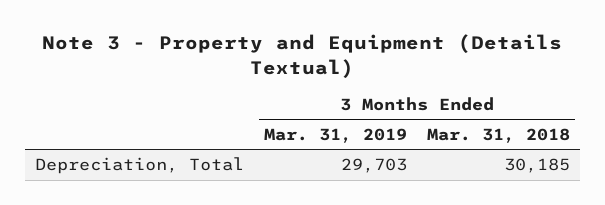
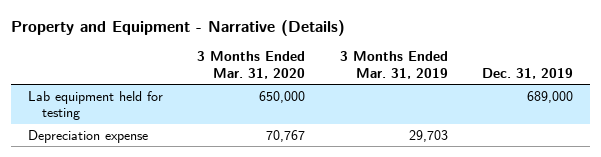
- Note 3 - Property and Equipment (Details Textual)
+ Property and Equipment - Narrative (Details)
- | 3 Months Ended Mar. 31, 2019 | 3 Months Ended Mar. 31, 2018
+ | 3 Months Ended Mar. 31, 2020 | 3 Months Ended Mar. 31, 2019 | Dec. 31, 2019
- Depreciation, Total | 29,703 | 30,185
+ Lab equipment held for testing | 650,000 | | 689,000
+ Depreciation expense | 70,767 | 29,703 |

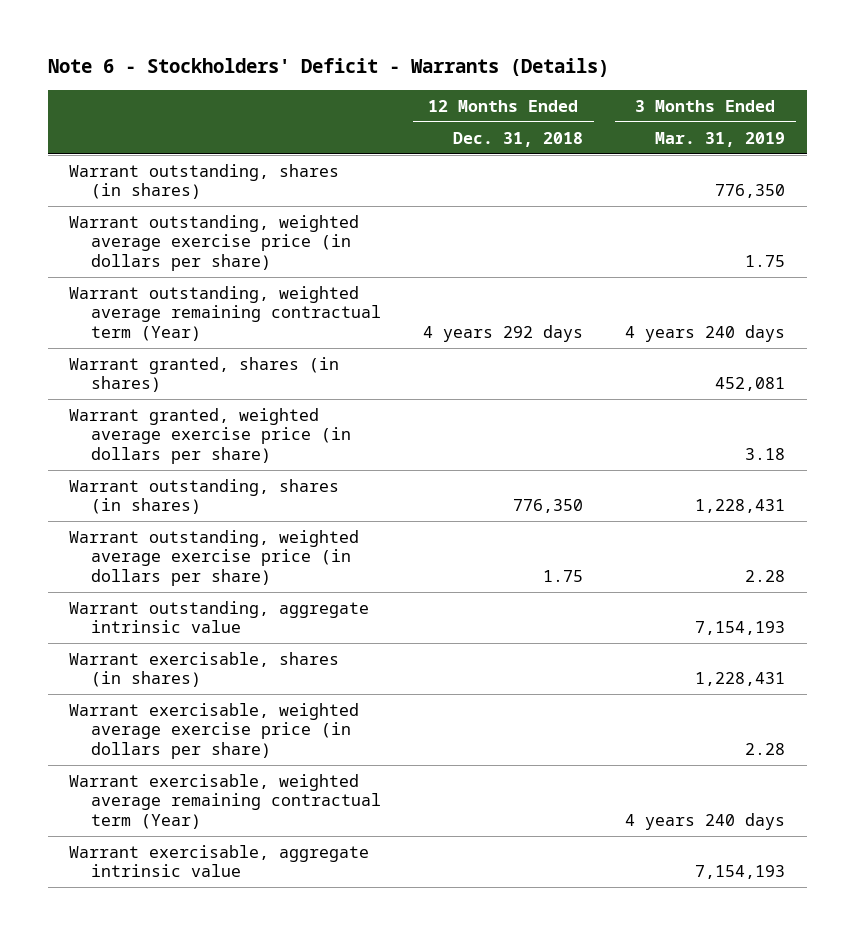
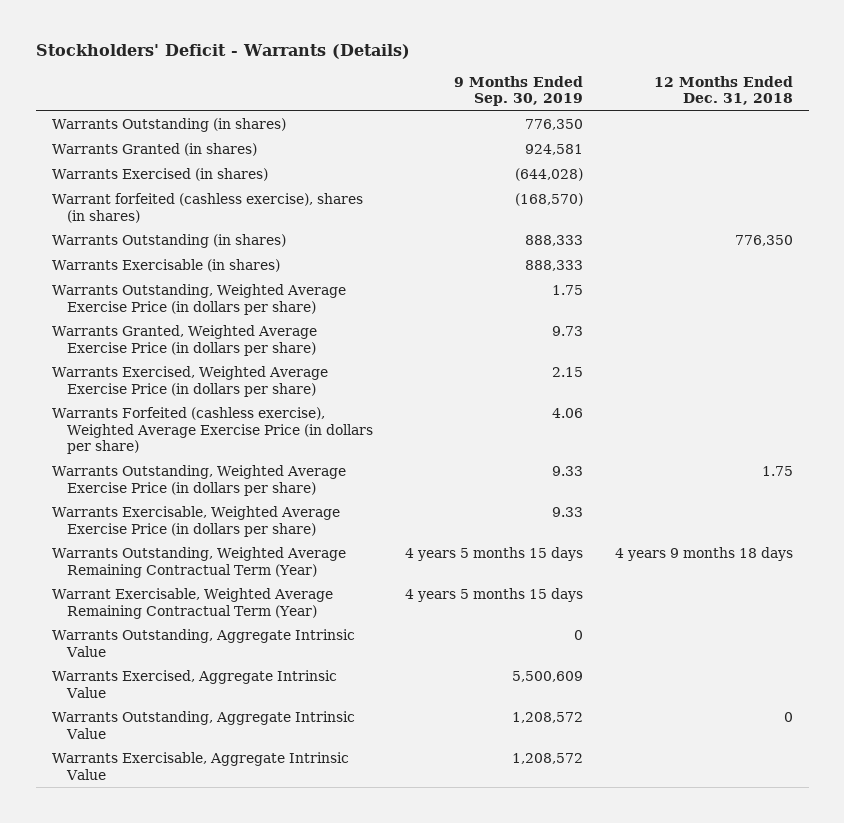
- Note 6 - Stockholders' Deficit - Warrants (Details)
+ Stockholders' Deficit - Warrants (Details)
- | 12 Months Ended Dec. 31, 2018 | 3 Months Ended Mar. 31, 2019
+ | 9 Months Ended Sep. 30, 2019 | 12 Months Ended Dec. 31, 2018
- Warrant outstanding, shares (in shares) | | 776,350
- Warrant outstanding, weighted average exercise price (in dollars per share) | | 1.75
- Warrant outstanding, weighted average remaining contractual term (Year) | 4 years 292 days | 4 years 240 days
- Warrant granted, shares (in shares) | | 452,081
- Warrant granted, weighted average exercise price (in dollars per share) | | 3.18
- Warrant outstanding, shares (in shares) | 776,350 | 1,228,431
- Warrant outstanding, weighted average exercise price (in dollars per share) | 1.75 | 2.28
- Warrant outstanding, aggregate intrinsic value | | 7,154,193
- Warrant exercisable, shares (in shares) | | 1,228,431
- Warrant exercisable, weighted average exercise price (in dollars per share) | | 2.28
- Warrant exercisable, weighted average remaining contractual term (Year) | | 4 years 240 days
- Warrant exercisable, aggregate intrinsic value | | 7,154,193
+ Warrants Outstanding (in shares) | 776,350 |
+ Warrants Granted (in shares) | 924,581 |
+ Warrants Exercised (in shares) | (644,028) |
+ Warrant forfeited (cashless exercise), shares (in shares) | (168,570) |
+ Warrants Outstanding (in shares) | 888,333 | 776,350
+ Warrants Exercisable (in shares) | 888,333 |
+ Warrants Outstanding, Weighted Average Exercise Price (in dollars per share) | 1.75 |
+ Warrants Granted, Weighted Average Exercise Price (in dollars per share) | 9.73 |
+ Warrants Exercised, Weighted Average Exercise Price (in dollars per share) | 2.15 |
+ Warrants Forfeited (cashless exercise), Weighted Average Exercise Price (in dollars per share) | 4.06 |
+ Warrants Outstanding, Weighted Average Exercise Price (in dollars per share) | 9.33 | 1.75
+ Warrants Exercisable, Weighted Average Exercise Price (in dollars per share) | 9.33 |
+ Warrants Outstanding, Weighted Average Remaining Contractual Term (Year) | 4 years 5 months 15 days | 4 years 9 months 18 days
+ Warrant Exercisable, Weighted Average Remaining Contractual Term (Year) | 4 years 5 months 15 days |
+ Warrants Outstanding, Aggregate Intrinsic Value | 0 |
+ Warrants Exercised, Aggregate Intrinsic Value | 5,500,609 |
+ Warrants Outstanding, Aggregate Intrinsic Value | 1,208,572 | 0
+ Warrants Exercisable, Aggregate Intrinsic Value | 1,208,572 |

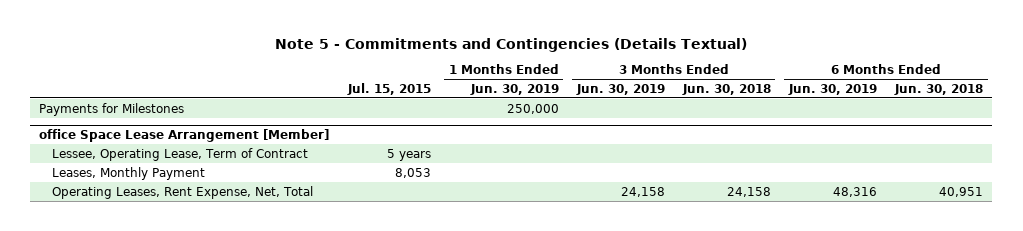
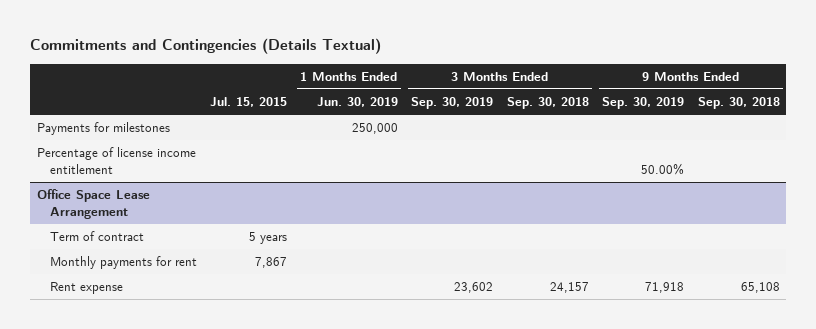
- Note 5 - Commitments and Contingencies (Details Textual)
+ Commitments and Contingencies (Details Textual)
- | Jul. 15, 2015 | 1 Months Ended Jun. 30, 2019 | 3 Months Ended Jun. 30, 2019 | 3 Months Ended Jun. 30, 2018 | 6 Months Ended Jun. 30, 2019 | 6 Months Ended Jun. 30, 2018
+ | Jul. 15, 2015 | 1 Months Ended Jun. 30, 2019 | 3 Months Ended Sep. 30, 2019 | 3 Months Ended Sep. 30, 2018 | 9 Months Ended Sep. 30, 2019 | 9 Months Ended Sep. 30, 2018
- Payments for Milestones | | 250,000 | | | |
- office Space Lease Arrangement [Member]
- Lessee, Operating Lease, Term of Contract | 5 years | | | | |
- Leases, Monthly Payment | 8,053 | | | | |
- Operating Leases, Rent Expense, Net, Total | | | 24,158 | 24,158 | 48,316 | 40,951
+ Payments for milestones | | 250,000 | | | |
+ Percentage of license income entitlement | | | | | 50.00% |
+ Office Space Lease Arrangement
+ Term of contract | 5 years | | | | |
+ Monthly payments for rent | 7,867 | | | | |
+ Rent expense | | | 23,602 | 24,157 | 71,918 | 65,108

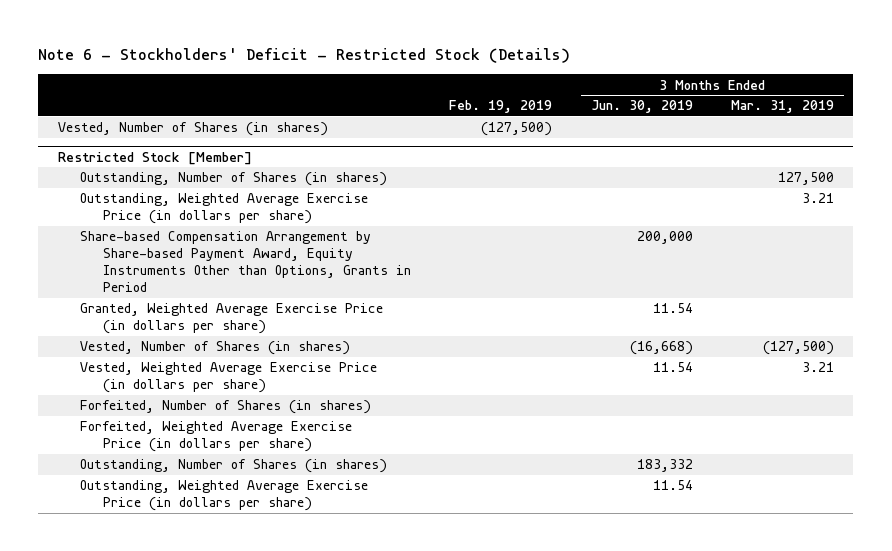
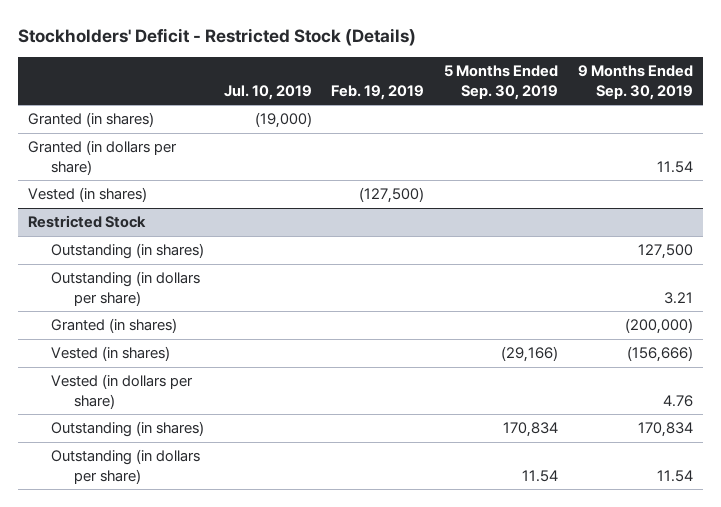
- Note 6 - Stockholders' Deficit - Restricted Stock (Details)
+ Stockholders' Deficit - Restricted Stock (Details)
- | Feb. 19, 2019 | 3 Months Ended Jun. 30, 2019 | 3 Months Ended Mar. 31, 2019
+ | Jul. 10, 2019 | Feb. 19, 2019 | 5 Months Ended Sep. 30, 2019 | 9 Months Ended Sep. 30, 2019
- Vested, Number of Shares (in shares) | (127,500) | |
- Restricted Stock [Member]
- Outstanding, Number of Shares (in shares) | | | 127,500
- Outstanding, Weighted Average Exercise Price (in dollars per share) | | | 3.21
- Share-based Compensation Arrangement by Share-based Payment Award, Equity Instruments Other than Options, Grants in Period | | 200,000 |
- Granted, Weighted Average Exercise Price (in dollars per share) | | 11.54 |
- Vested, Number of Shares (in shares) | | (16,668) | (127,500)
- Vested, Weighted Average Exercise Price (in dollars per share) | | 11.54 | 3.21
- Forfeited, Number of Shares (in shares)
- Forfeited, Weighted Average Exercise Price (in dollars per share)
- Outstanding, Number of Shares (in shares) | | 183,332 |
- Outstanding, Weighted Average Exercise Price (in dollars per share) | | 11.54 |
+ Granted (in shares) | (19,000) | | |
+ Granted (in dollars per share) | | | | 11.54
+ Vested (in shares) | | (127,500) | |
+ Restricted Stock
+ Outstanding (in shares) | | | | 127,500
+ Outstanding (in dollars per share) | | | | 3.21
+ Granted (in shares) | | | | (200,000)
+ Vested (in shares) | | | (29,166) | (156,666)
+ Vested (in dollars per share) | | | | 4.76
+ Outstanding (in shares) | | | 170,834 | 170,834
+ Outstanding (in dollars per share) | | | 11.54 | 11.54

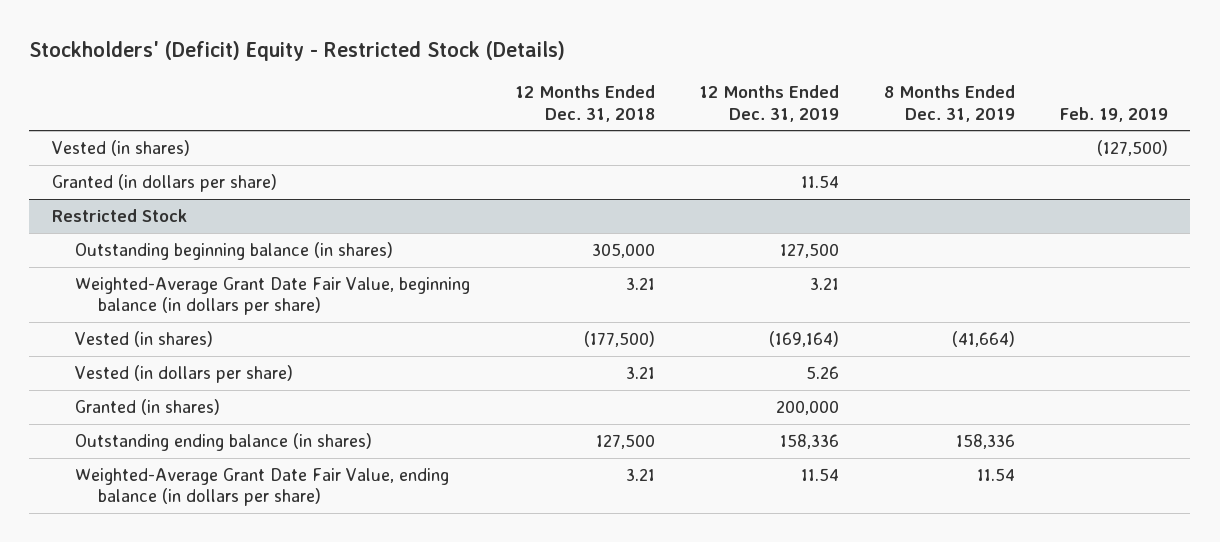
- Stockholders' Deficit - Restricted Stock (Details)
+ Stockholders' (Deficit) Equity - Restricted Stock (Details)
- | Jul. 10, 2019 | Feb. 19, 2019 | 5 Months Ended Sep. 30, 2019 | 9 Months Ended Sep. 30, 2019
+ | 12 Months Ended Dec. 31, 2018 | 12 Months Ended Dec. 31, 2019 | 8 Months Ended Dec. 31, 2019 | Feb. 19, 2019
- Granted (in shares) | (19,000) | | |
moved down: Granted (in dollars per share) | | 11.54 | |
@ Restricted Stock
- Outstanding (in shares) | | | | 127,500
- Outstanding (in dollars per share) | | | | 3.21
+ Outstanding beginning balance (in shares) | 305,000 | 127,500 | |
+ Weighted-Average Grant Date Fair Value, beginning balance (in dollars per share) | 3.21 | 3.21 | |
- Outstanding (in shares) | | | 170,834 | 170,834
- Outstanding (in dollars per share) | | | 11.54 | 11.54
moved down: Granted (in shares) | | 200,000 | |
+ Outstanding ending balance (in shares) | 127,500 | 158,336 | 158,336 |
+ Weighted-Average Grant Date Fair Value, ending balance (in dollars per share) | 3.21 | 11.54 | 11.54 |

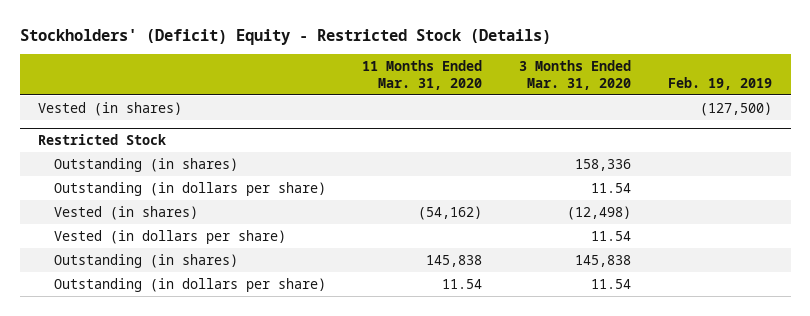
- | 12 Months Ended Dec. 31, 2018 | 12 Months Ended Dec. 31, 2019 | 8 Months Ended Dec. 31, 2019 | Feb. 19, 2019
+ | 11 Months Ended Mar. 31, 2020 | 3 Months Ended Mar. 31, 2020 | Feb. 19, 2019
- Granted (in dollars per share) | | 11.54 | |
@ Restricted Stock
- Outstanding beginning balance (in shares) | 305,000 | 127,500 | |
- Weighted-Average Grant Date Fair Value, beginning balance (in dollars per share) | 3.21 | 3.21 | |
+ Outstanding (in shares) | | 158,336 |
+ Outstanding (in dollars per share) | | 11.54 |
- Granted (in shares) | | 200,000 | |
- Outstanding ending balance (in shares) | 127,500 | 158,336 | 158,336 |
- Weighted-Average Grant Date Fair Value, ending balance (in dollars per share) | 3.21 | 11.54 | 11.54 |
+ Outstanding (in shares) | 145,838 | 145,838 |
+ Outstanding (in dollars per share) | 11.54 | 11.54 |

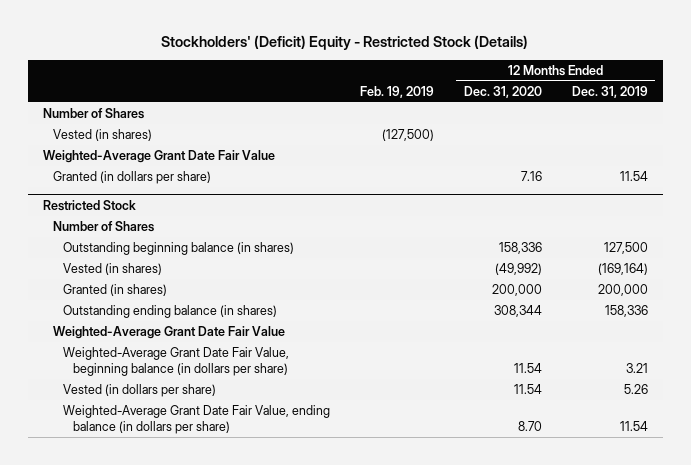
- | 11 Months Ended Mar. 31, 2020 | 3 Months Ended Mar. 31, 2020 | Feb. 19, 2019
+ | Feb. 19, 2019 | 12 Months Ended Dec. 31, 2020 | 12 Months Ended Dec. 31, 2019
+ Number of Shares
+ Weighted-Average Grant Date Fair Value
+ Granted (in dollars per share) | | 7.16 | 11.54
@ Restricted Stock
- Outstanding (in shares) | | 158,336 |
- Outstanding (in dollars per share) | | 11.54 |
+ Number of Shares
+ Outstanding beginning balance (in shares) | | 158,336 | 127,500
+ Granted (in shares) | | 200,000 | 200,000
+ Outstanding ending balance (in shares) | | 308,344 | 158,336
+ Weighted-Average Grant Date Fair Value
+ Weighted-Average Grant Date Fair Value, beginning balance (in dollars per share) | | 11.54 | 3.21
- Outstanding (in shares) | 145,838 | 145,838 |
- Outstanding (in dollars per share) | 11.54 | 11.54 |
+ Weighted-Average Grant Date Fair Value, ending balance (in dollars per share) | | 8.70 | 11.54

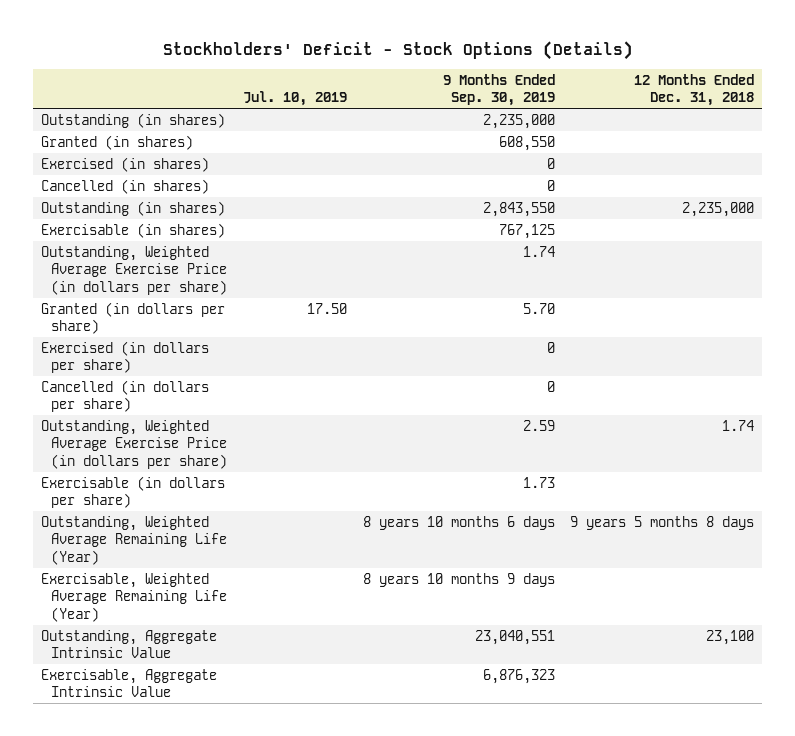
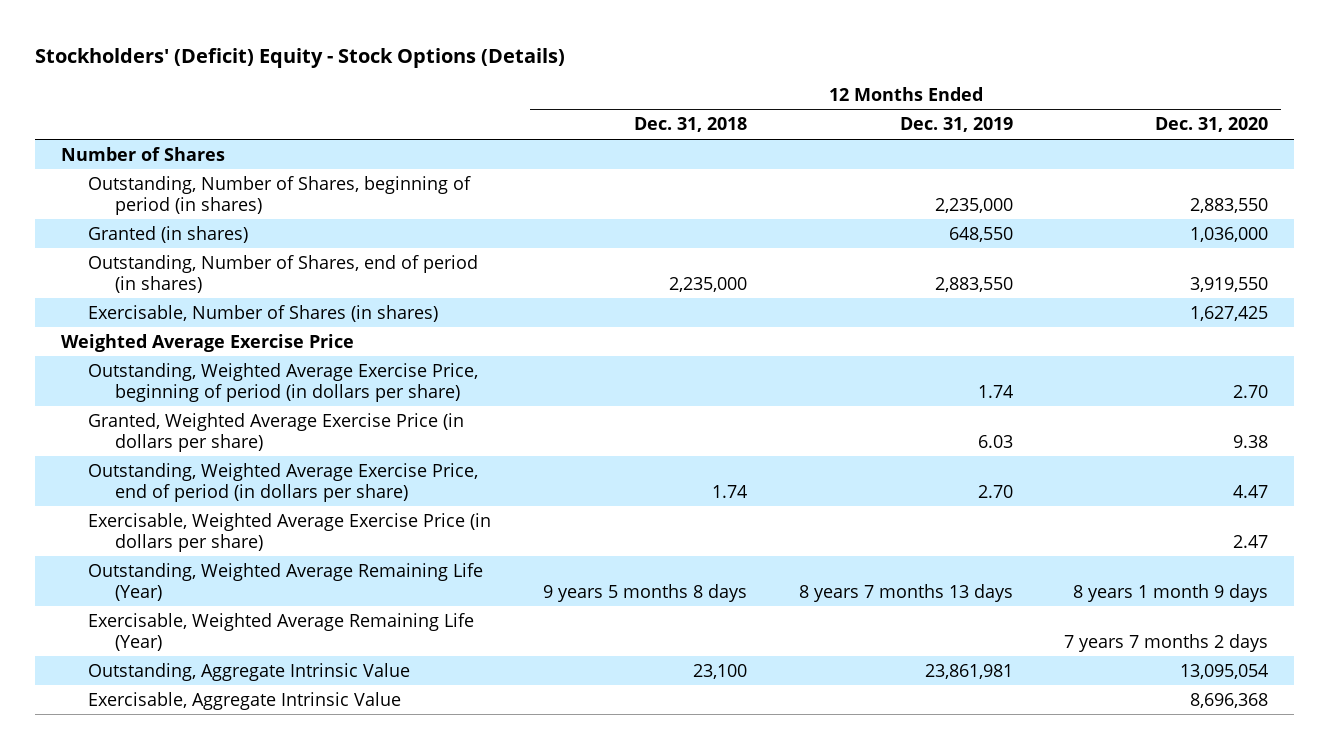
- Stockholders' Deficit - Stock Options (Details)
+ Stockholders' (Deficit) Equity - Stock Options (Details)
- | Jul. 10, 2019 | 9 Months Ended Sep. 30, 2019 | 12 Months Ended Dec. 31, 2018
+ | 12 Months Ended Dec. 31, 2018 | 12 Months Ended Dec. 31, 2019 | 12 Months Ended Dec. 31, 2020
- Outstanding (in shares) | | 2,235,000 |
+ Number of Shares
+ Outstanding, Number of Shares, beginning of period (in shares) | | 2,235,000 | 2,883,550
- Exercised (in shares) | | 0 |
- Cancelled (in shares) | | 0 |
- Outstanding (in shares) | | 2,843,550 | 2,235,000
- Exercisable (in shares) | | 767,125 |
- Outstanding, Weighted Average Exercise Price (in dollars per share) | | 1.74 |
- Granted (in dollars per share) | 17.50 | 5.70 |
- Exercised (in dollars per share) | | 0 |
- Cancelled (in dollars per share) | | 0 |
- Outstanding, Weighted Average Exercise Price (in dollars per share) | | 2.59 | 1.74
- Exercisable (in dollars per share) | | 1.73 |
+ Outstanding, Number of Shares, end of period (in shares) | 2,235,000 | 2,883,550 | 3,919,550
+ Exercisable, Number of Shares (in shares) | | | 1,627,425
+ Weighted Average Exercise Price
+ Outstanding, Weighted Average Exercise Price, beginning of period (in dollars per share) | | 1.74 | 2.70
+ Granted, Weighted Average Exercise Price (in dollars per share) | | 6.03 | 9.38
+ Outstanding, Weighted Average Exercise Price, end of period (in dollars per share) | 1.74 | 2.70 | 4.47
+ Exercisable, Weighted Average Exercise Price (in dollars per share) | | | 2.47

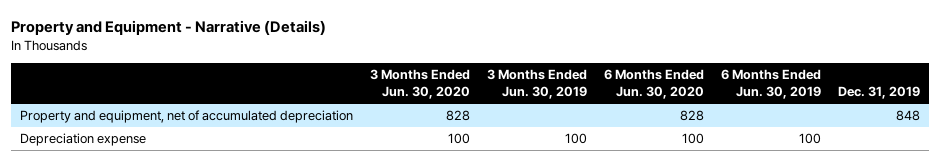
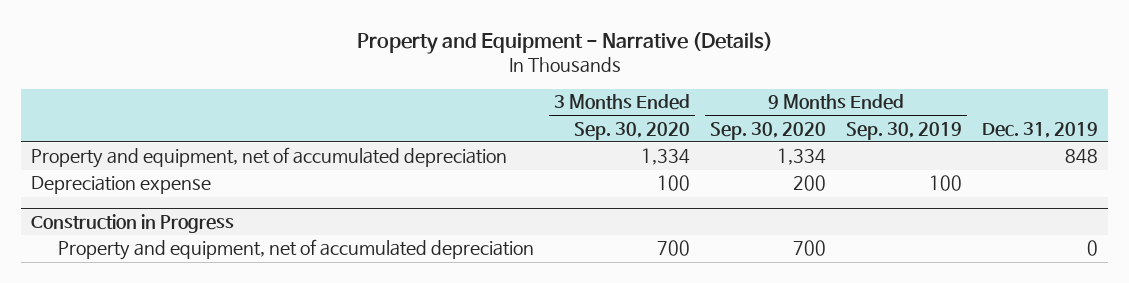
- | 3 Months Ended Jun. 30, 2020 | 3 Months Ended Jun. 30, 2019 | 6 Months Ended Jun. 30, 2020 | 6 Months Ended Jun. 30, 2019 | Dec. 31, 2019
+ | 3 Months Ended Sep. 30, 2020 | 9 Months Ended Sep. 30, 2020 | 9 Months Ended Sep. 30, 2019 | Dec. 31, 2019
+ Construction in Progress
+ Property and equipment, net of accumulated depreciation | 700 | 700 | | 0

